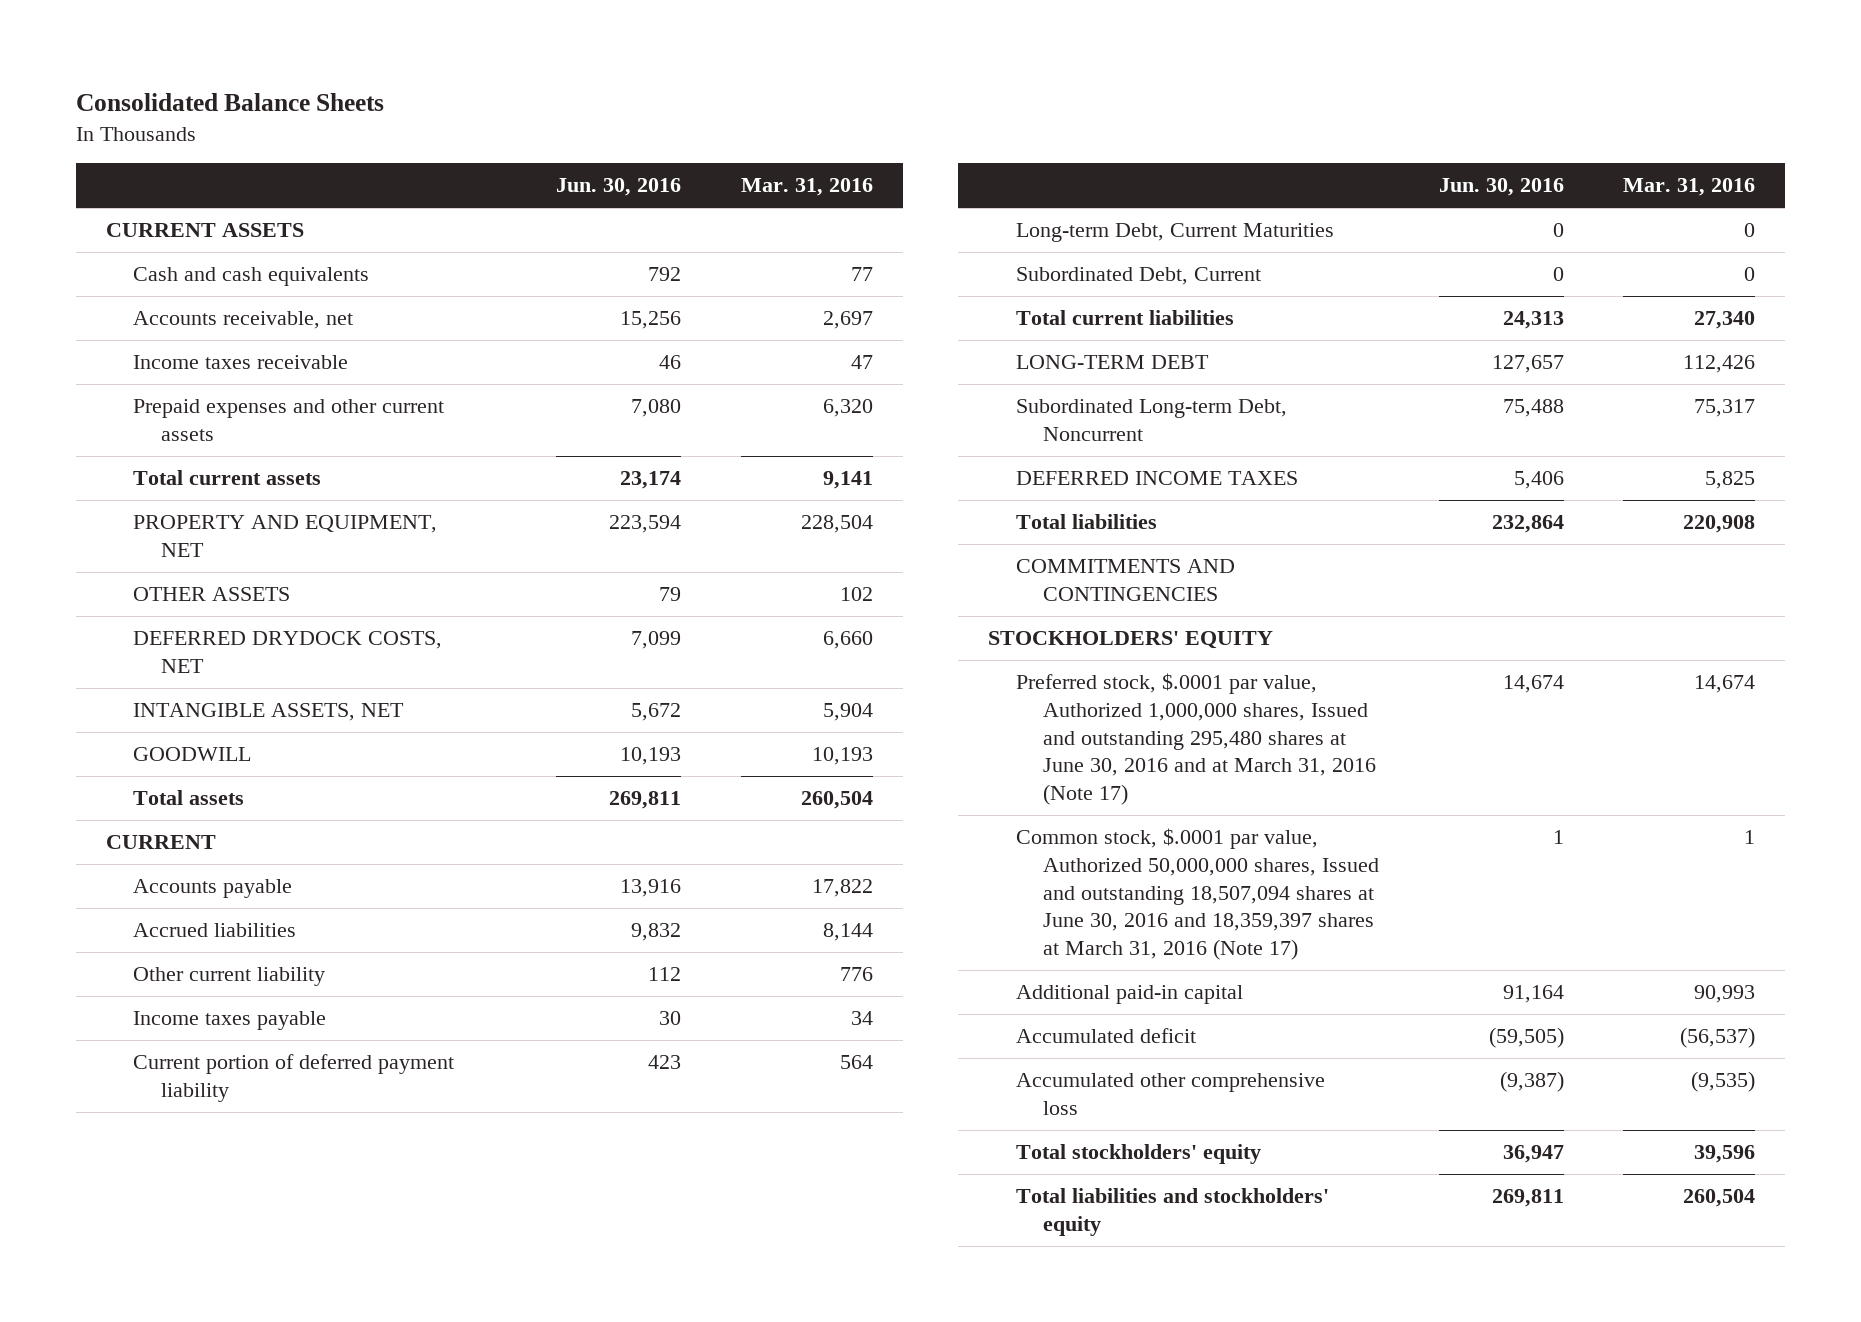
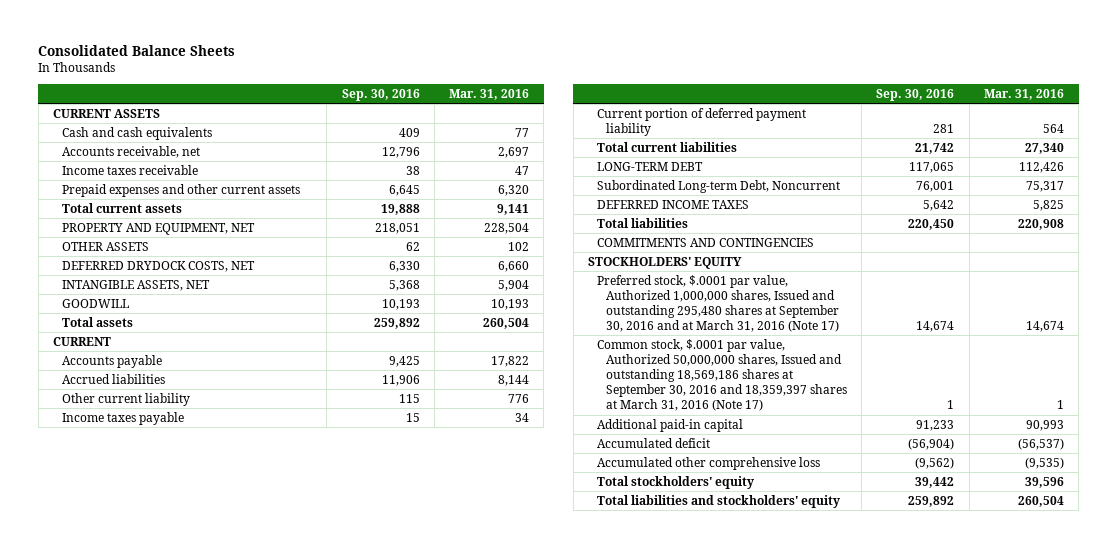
- | Jun. 30, 2016 | Mar. 31, 2016
+ | Sep. 30, 2016 | Mar. 31, 2016
- Long-term Debt, Current Maturities | 0 | 0
- Subordinated Debt, Current | 0 | 0
- Preferred stock, $.0001 par value, Authorized 1,000,000 shares, Issued and outstanding 295,480 shares at June 30, 2016 and at March 31, 2016 (Note 17) | 14,674 | 14,674
- Common stock, $.0001 par value, Authorized 50,000,000 shares, Issued and outstanding 18,507,094 shares at June 30, 2016 and 18,359,397 shares at March 31, 2016 (Note 17) | 1 | 1
+ Preferred stock, $.0001 par value, Authorized 1,000,000 shares, Issued and outstanding 295,480 shares at September 30, 2016 and at March 31, 2016 (Note 17) | 14,674 | 14,674
+ Common stock, $.0001 par value, Authorized 50,000,000 shares, Issued and outstanding 18,569,186 shares at September 30, 2016 and 18,359,397 shares at March 31, 2016 (Note 17) | 1 | 1

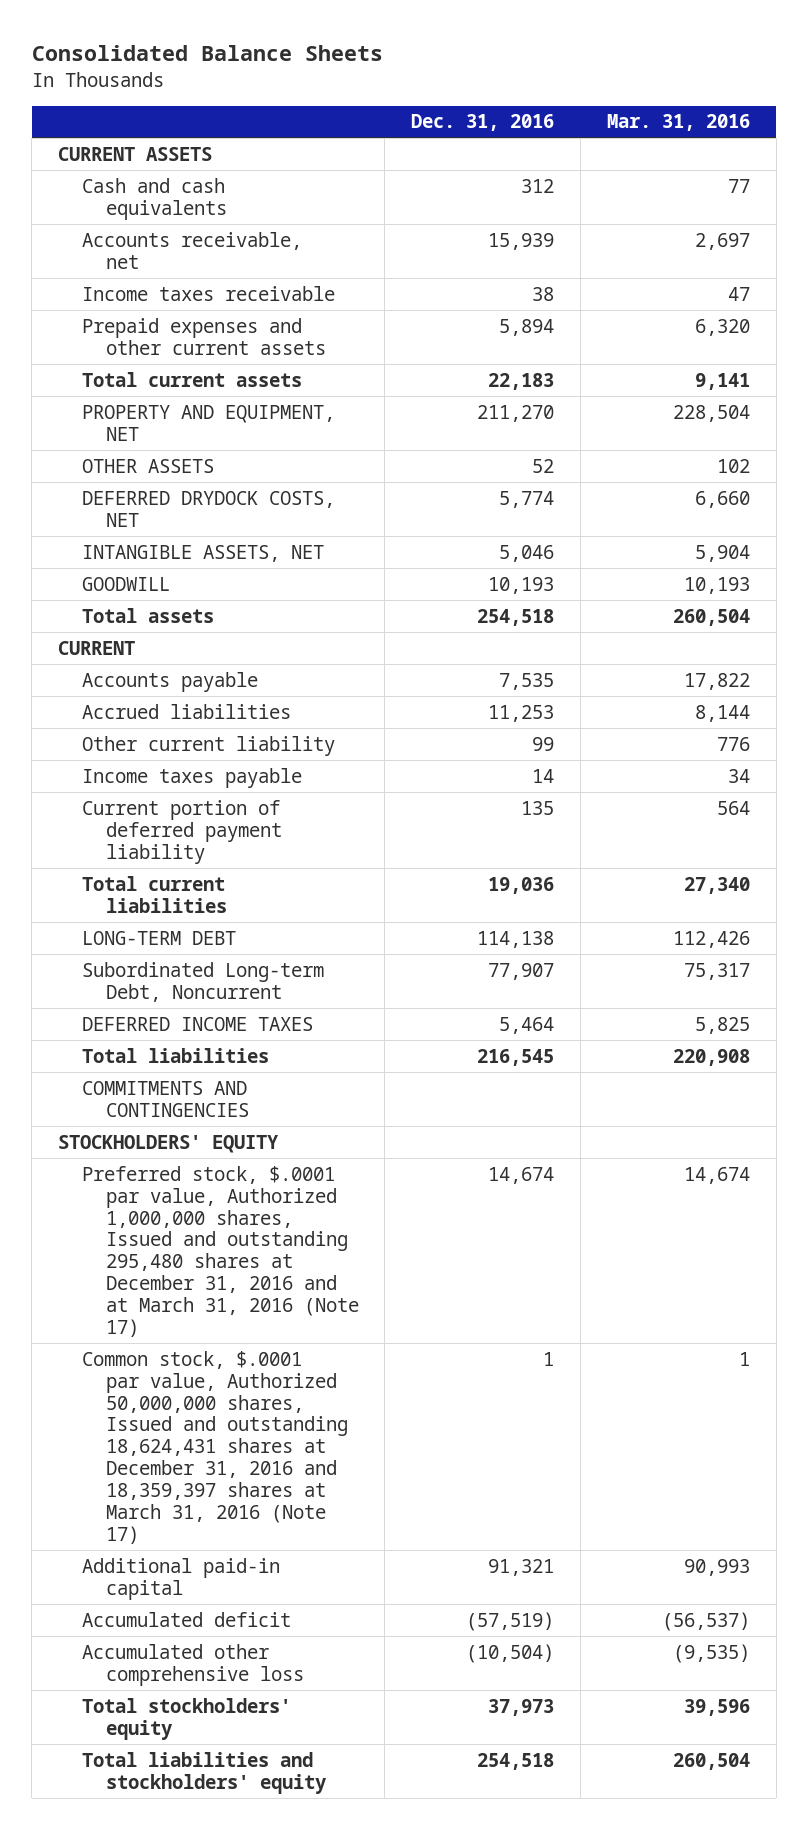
- | Sep. 30, 2016 | Mar. 31, 2016
+ | Dec. 31, 2016 | Mar. 31, 2016
- Preferred stock, $.0001 par value, Authorized 1,000,000 shares, Issued and outstanding 295,480 shares at September 30, 2016 and at March 31, 2016 (Note 17) | 14,674 | 14,674
- Common stock, $.0001 par value, Authorized 50,000,000 shares, Issued and outstanding 18,569,186 shares at September 30, 2016 and 18,359,397 shares at March 31, 2016 (Note 17) | 1 | 1
+ Preferred stock, $.0001 par value, Authorized 1,000,000 shares, Issued and outstanding 295,480 shares at December 31, 2016 and at March 31, 2016 (Note 17) | 14,674 | 14,674
+ Common stock, $.0001 par value, Authorized 50,000,000 shares, Issued and outstanding 18,624,431 shares at December 31, 2016 and 18,359,397 shares at March 31, 2016 (Note 17) | 1 | 1

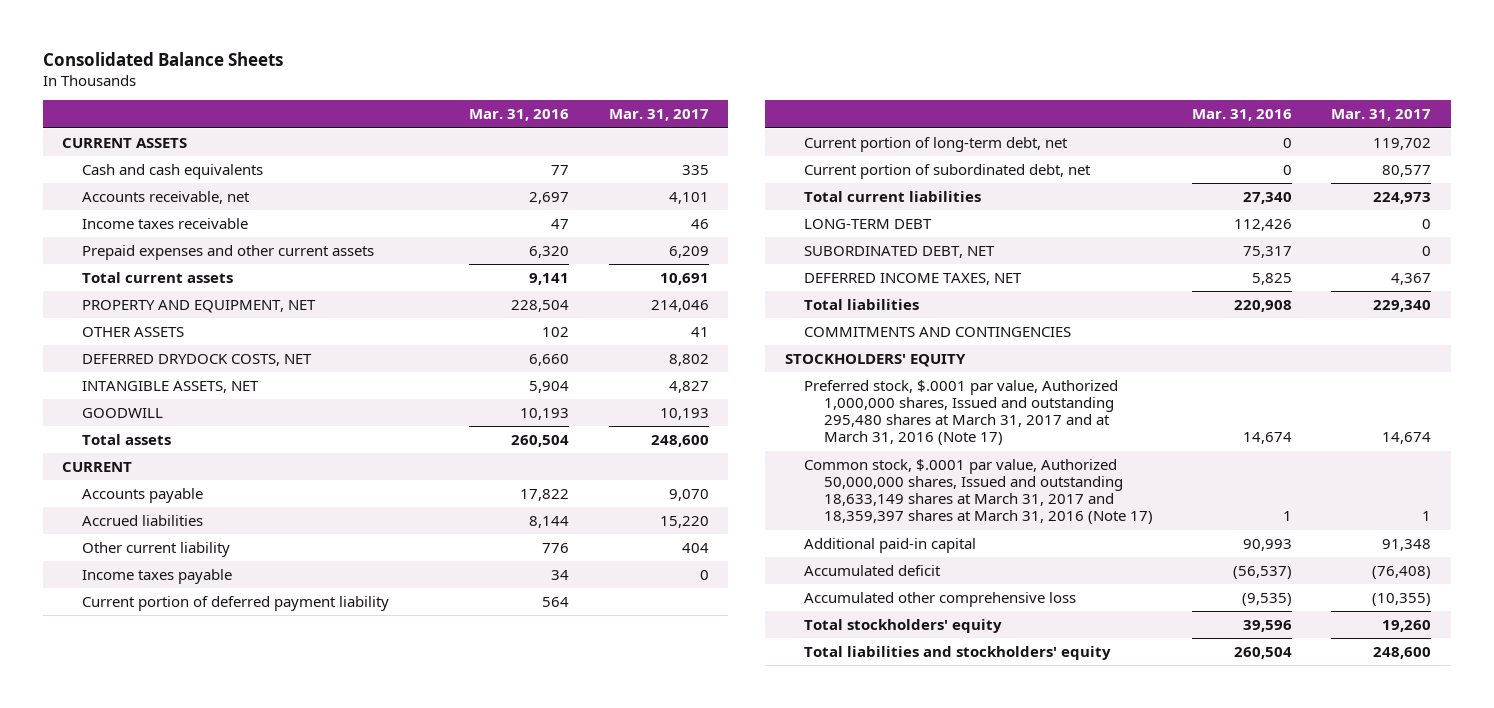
- | Dec. 31, 2016 | Mar. 31, 2016
+ | Mar. 31, 2016 | Mar. 31, 2017
+ Current portion of long-term debt, net | 0 | 119,702
+ Current portion of subordinated debt, net | 0 | 80,577
- Subordinated Long-term Debt, Noncurrent | 77,907 | 75,317
- DEFERRED INCOME TAXES | 5,464 | 5,825
+ SUBORDINATED DEBT, NET | 75,317 | 0
+ DEFERRED INCOME TAXES, NET | 5,825 | 4,367
- Preferred stock, $.0001 par value, Authorized 1,000,000 shares, Issued and outstanding 295,480 shares at December 31, 2016 and at March 31, 2016 (Note 17) | 14,674 | 14,674
- Common stock, $.0001 par value, Authorized 50,000,000 shares, Issued and outstanding 18,624,431 shares at December 31, 2016 and 18,359,397 shares at March 31, 2016 (Note 17) | 1 | 1
+ Preferred stock, $.0001 par value, Authorized 1,000,000 shares, Issued and outstanding 295,480 shares at March 31, 2017 and at March 31, 2016 (Note 17) | 14,674 | 14,674
+ Common stock, $.0001 par value, Authorized 50,000,000 shares, Issued and outstanding 18,633,149 shares at March 31, 2017 and 18,359,397 shares at March 31, 2016 (Note 17) | 1 | 1

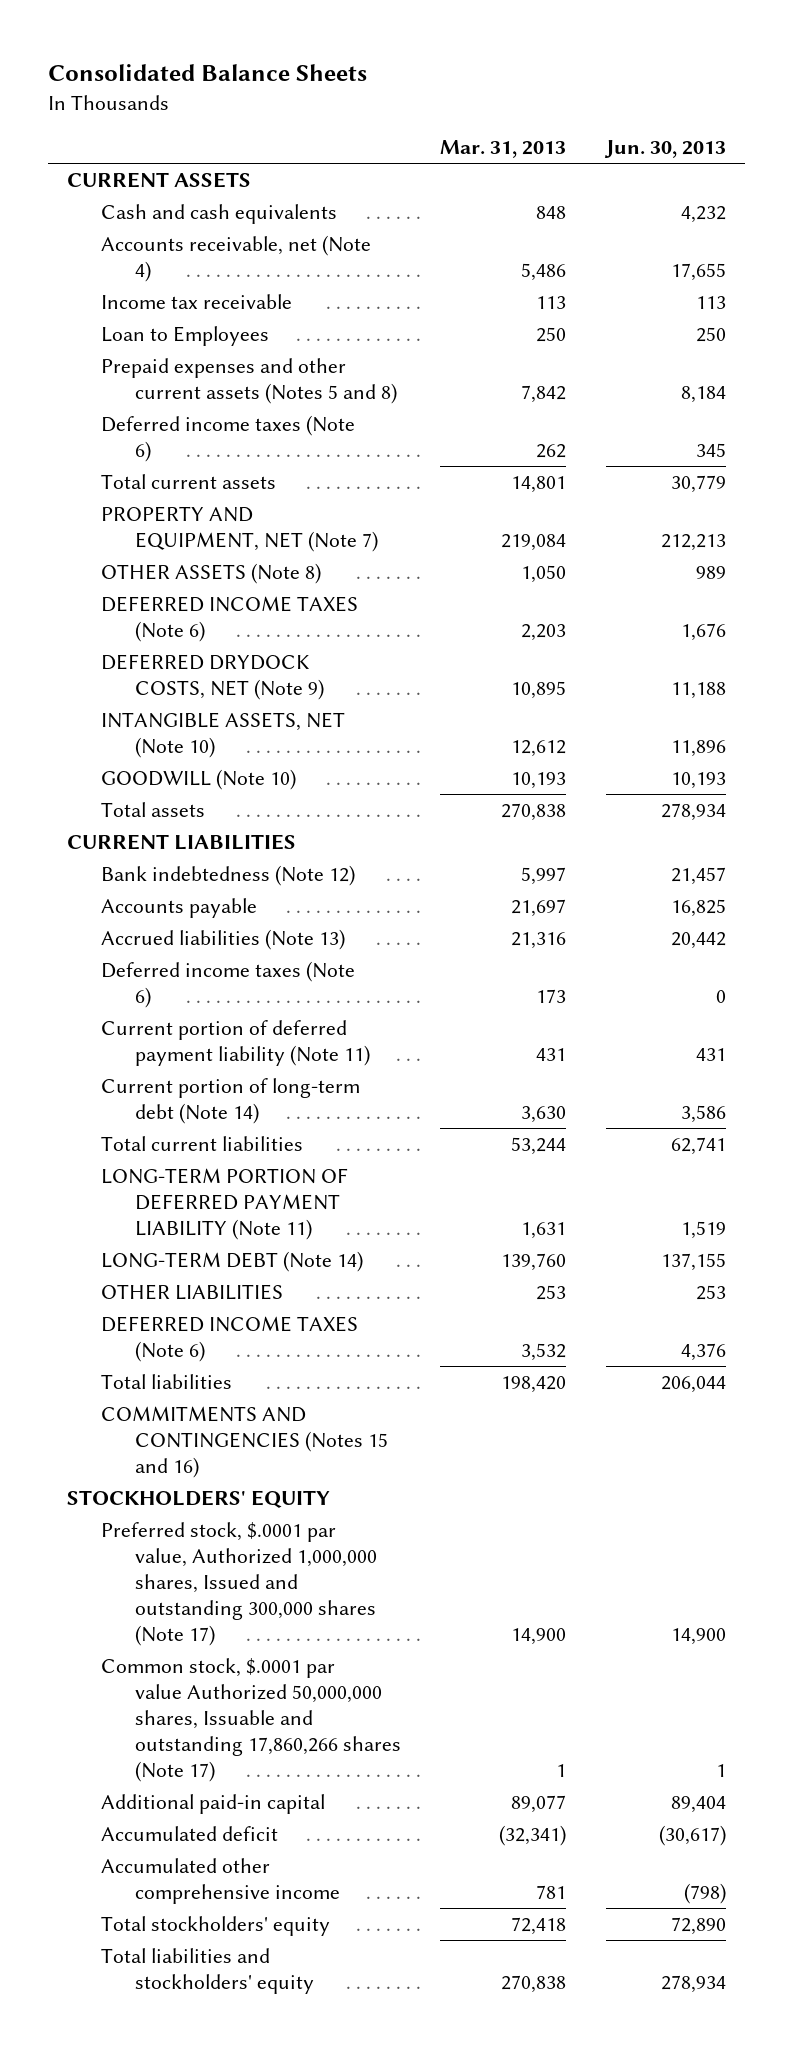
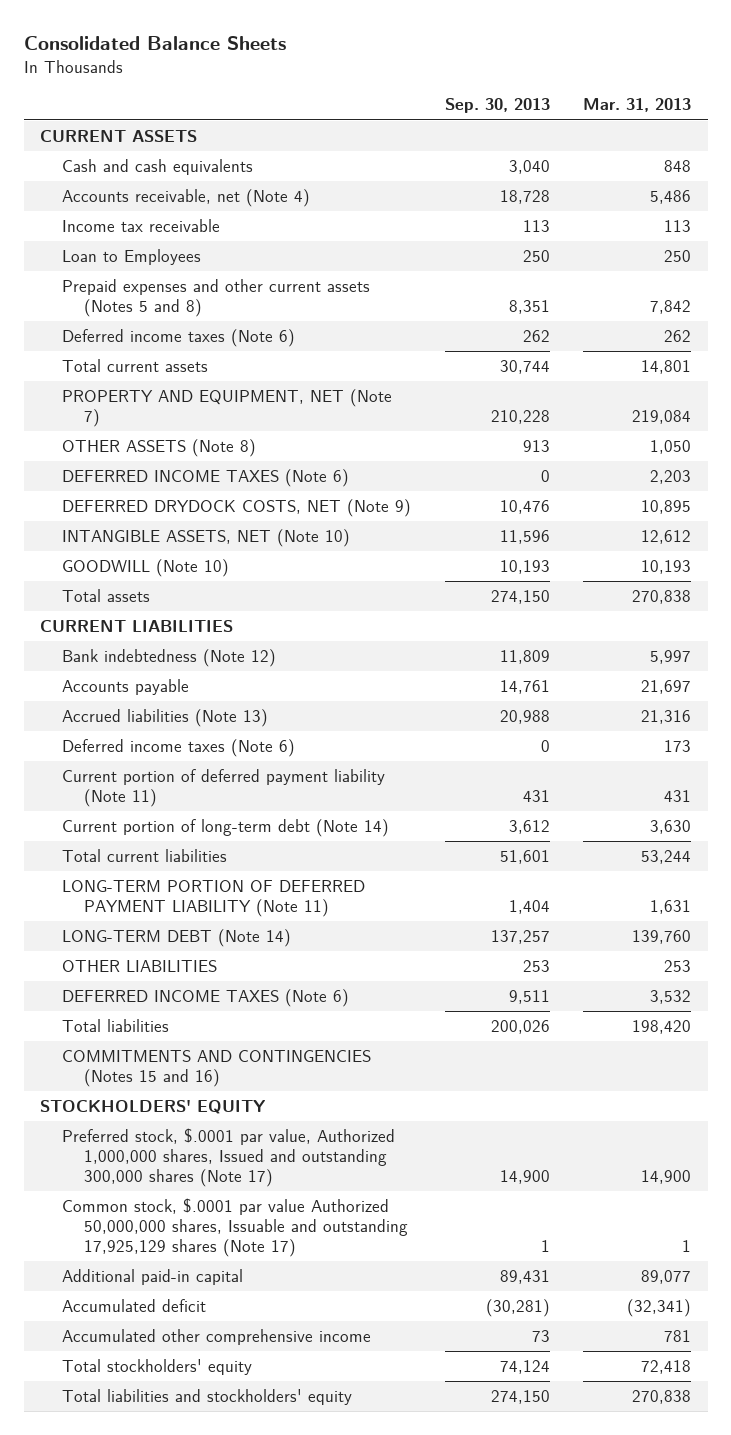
- | Mar. 31, 2013 | Jun. 30, 2013
+ | Sep. 30, 2013 | Mar. 31, 2013
- Common stock, $.0001 par value Authorized 50,000,000 shares, Issuable and outstanding 17,860,266 shares (Note 17) | 1 | 1
+ Common stock, $.0001 par value Authorized 50,000,000 shares, Issuable and outstanding 17,925,129 shares (Note 17) | 1 | 1

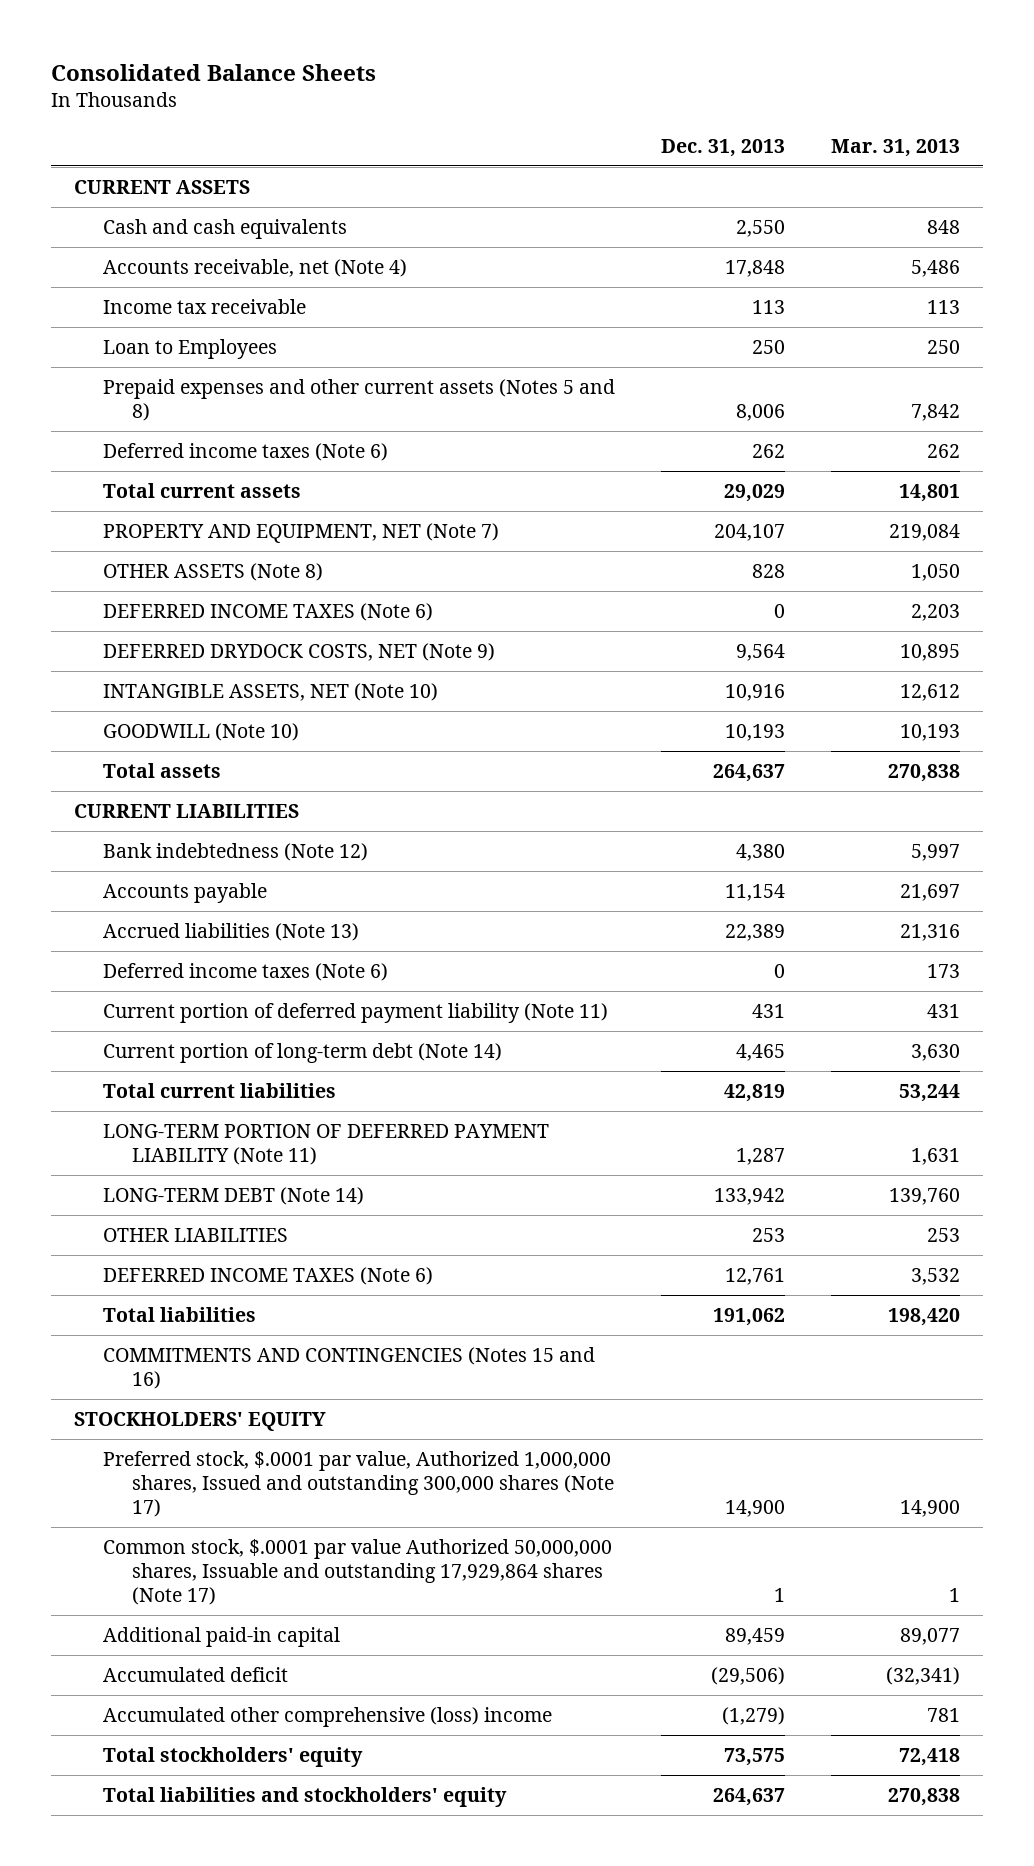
- | Sep. 30, 2013 | Mar. 31, 2013
+ | Dec. 31, 2013 | Mar. 31, 2013
- Common stock, $.0001 par value Authorized 50,000,000 shares, Issuable and outstanding 17,925,129 shares (Note 17) | 1 | 1
+ Common stock, $.0001 par value Authorized 50,000,000 shares, Issuable and outstanding 17,929,864 shares (Note 17) | 1 | 1
- Accumulated other comprehensive income | 73 | 781
+ Accumulated other comprehensive (loss) income | (1,279) | 781

